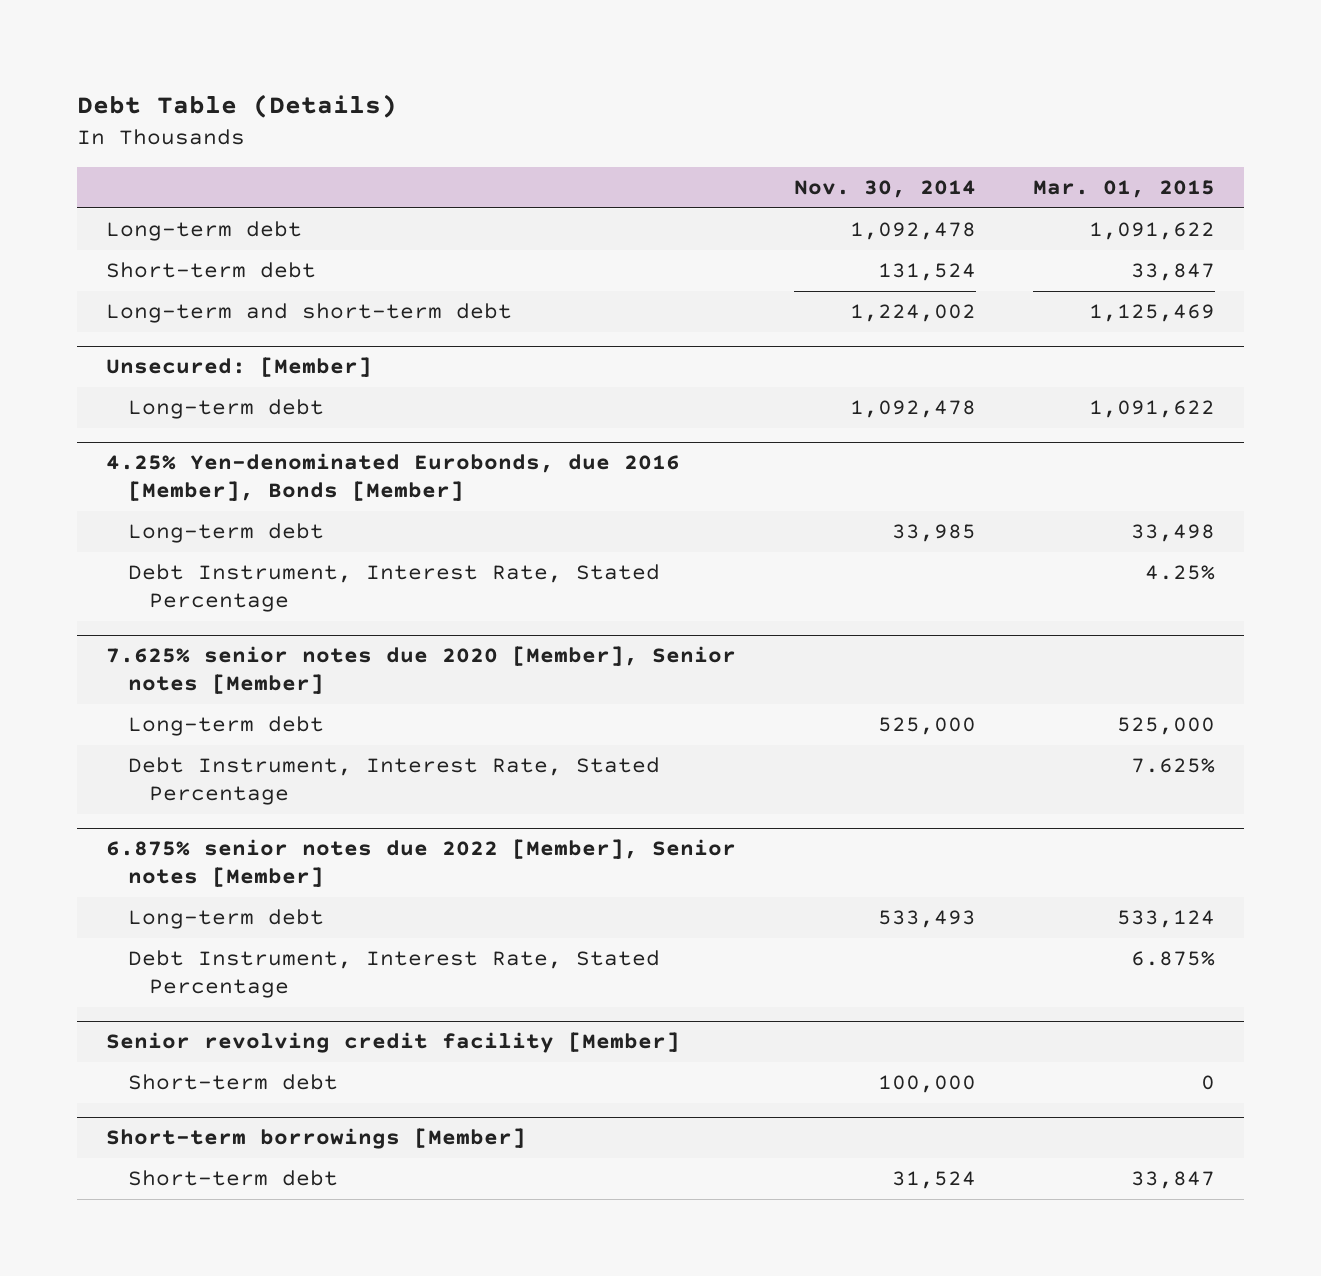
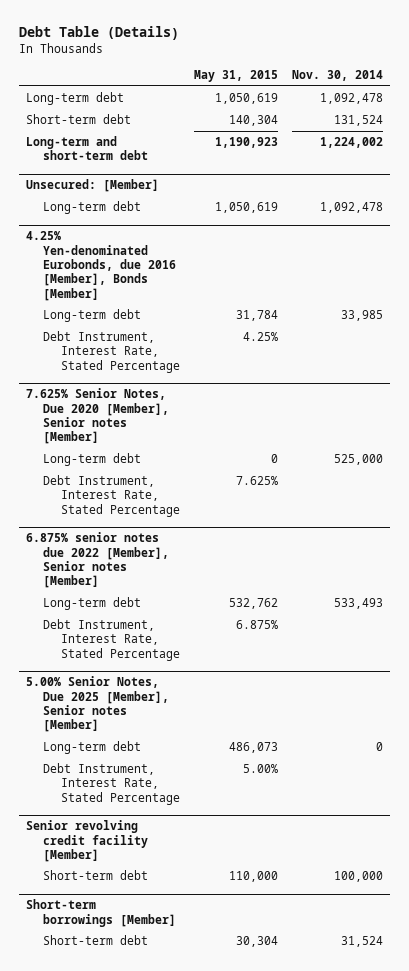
- | Nov. 30, 2014 | Mar. 01, 2015
+ | May 31, 2015 | Nov. 30, 2014
- 7.625% senior notes due 2020 [Member], Senior notes [Member]
+ 7.625% Senior Notes, Due 2020 [Member], Senior notes [Member]
+ 5.00% Senior Notes, Due 2025 [Member], Senior notes [Member]
+ Long-term debt | 486,073 | 0
+ Debt Instrument, Interest Rate, Stated Percentage | 5.00% |

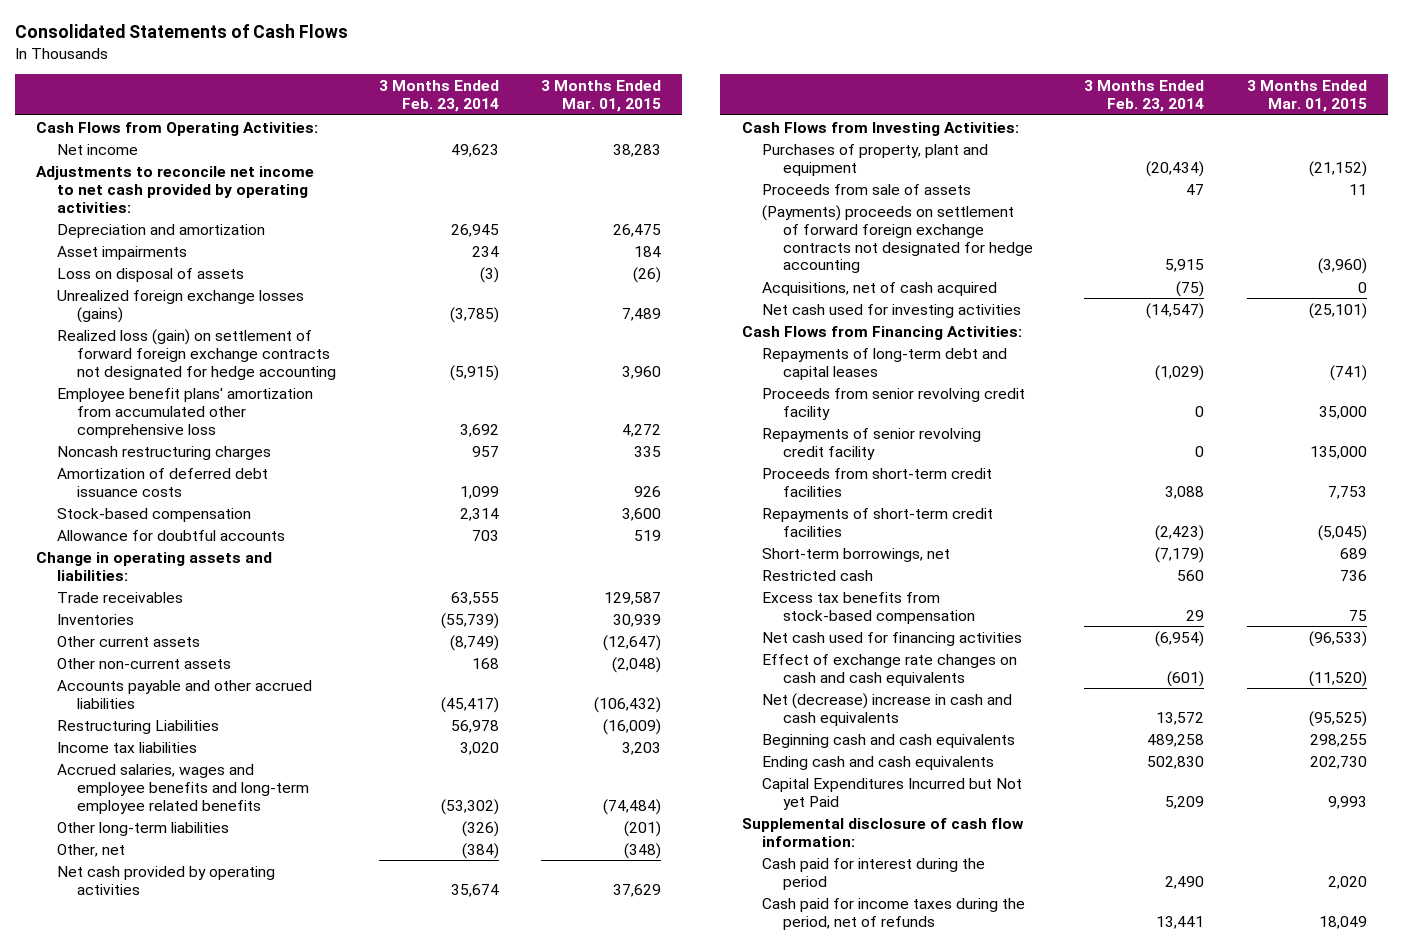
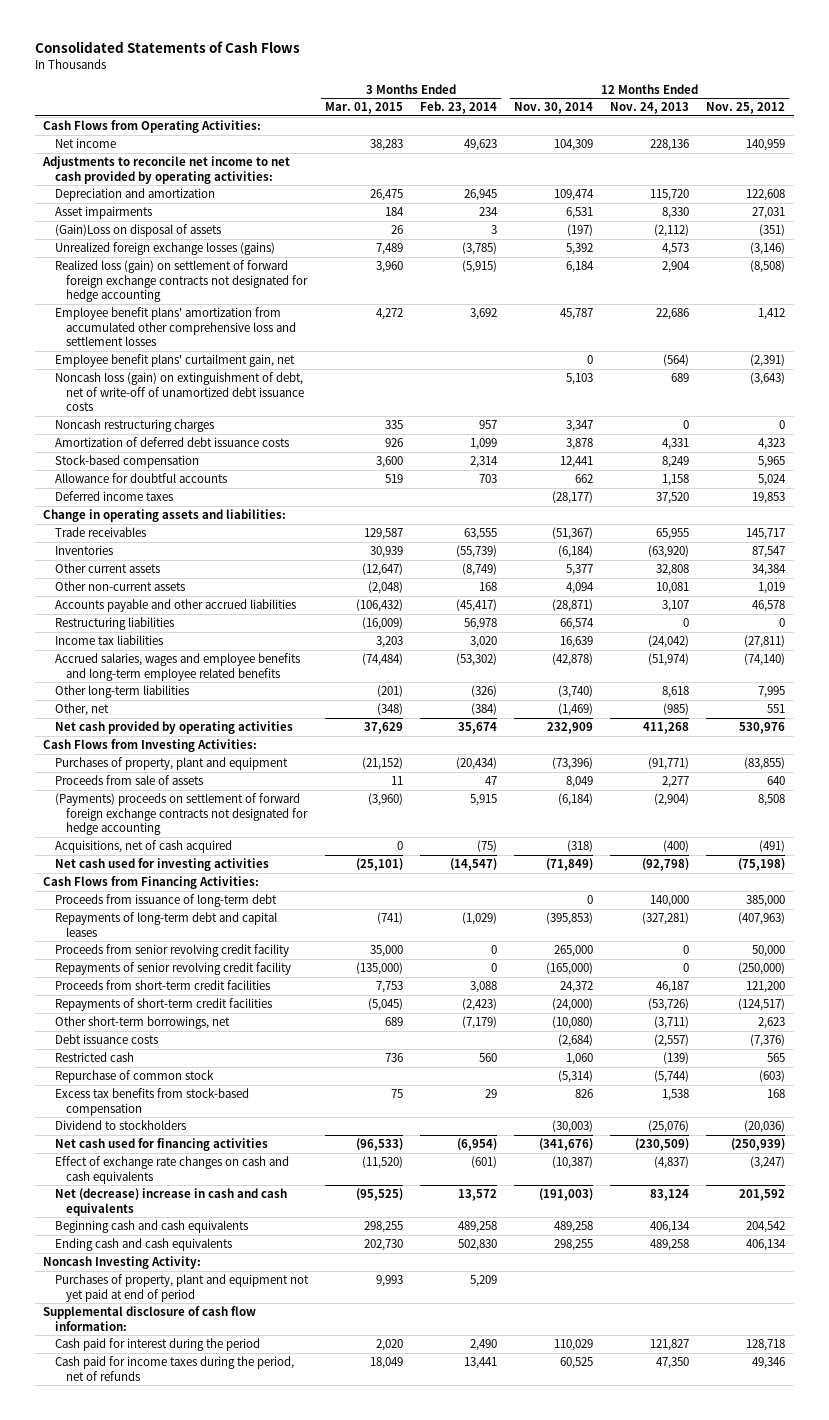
- | 3 Months Ended Feb. 23, 2014 | 3 Months Ended Mar. 01, 2015
+ | 3 Months Ended Mar. 01, 2015 | 3 Months Ended Feb. 23, 2014 | 12 Months Ended Nov. 30, 2014 | 12 Months Ended Nov. 24, 2013 | 12 Months Ended Nov. 25, 2012
- Loss on disposal of assets | (3) | (26)
+ (Gain)Loss on disposal of assets | 26 | 3 | (197) | (2,112) | (351)
- Employee benefit plans' amortization from accumulated other comprehensive loss | 3,692 | 4,272
+ Employee benefit plans' amortization from accumulated other comprehensive loss and settlement losses | 4,272 | 3,692 | 45,787 | 22,686 | 1,412
+ Employee benefit plans' curtailment gain, net | | | 0 | (564) | (2,391)
+ Noncash loss (gain) on extinguishment of debt, net of write-off of unamortized debt issuance costs | | | 5,103 | 689 | (3,643)
+ Deferred income taxes | | | (28,177) | 37,520 | 19,853
- Restructuring Liabilities | 56,978 | (16,009)
+ Restructuring liabilities | (16,009) | 56,978 | 66,574 | 0 | 0
+ Proceeds from issuance of long-term debt | | | 0 | 140,000 | 385,000
- Repayments of senior revolving credit facility | 0 | 135,000
+ Repayments of senior revolving credit facility | (135,000) | 0 | (165,000) | 0 | (250,000)
- Short-term borrowings, net | (7,179) | 689
+ Other short-term borrowings, net | 689 | (7,179) | (10,080) | (3,711) | 2,623
+ Debt issuance costs | | | (2,684) | (2,557) | (7,376)
+ Repurchase of common stock | | | (5,314) | (5,744) | (603)
+ Dividend to stockholders | | | (30,003) | (25,076) | (20,036)
- Capital Expenditures Incurred but Not yet Paid | 5,209 | 9,993
+ Noncash Investing Activity:
+ Purchases of property, plant and equipment not yet paid at end of period | 9,993 | 5,209 | | |

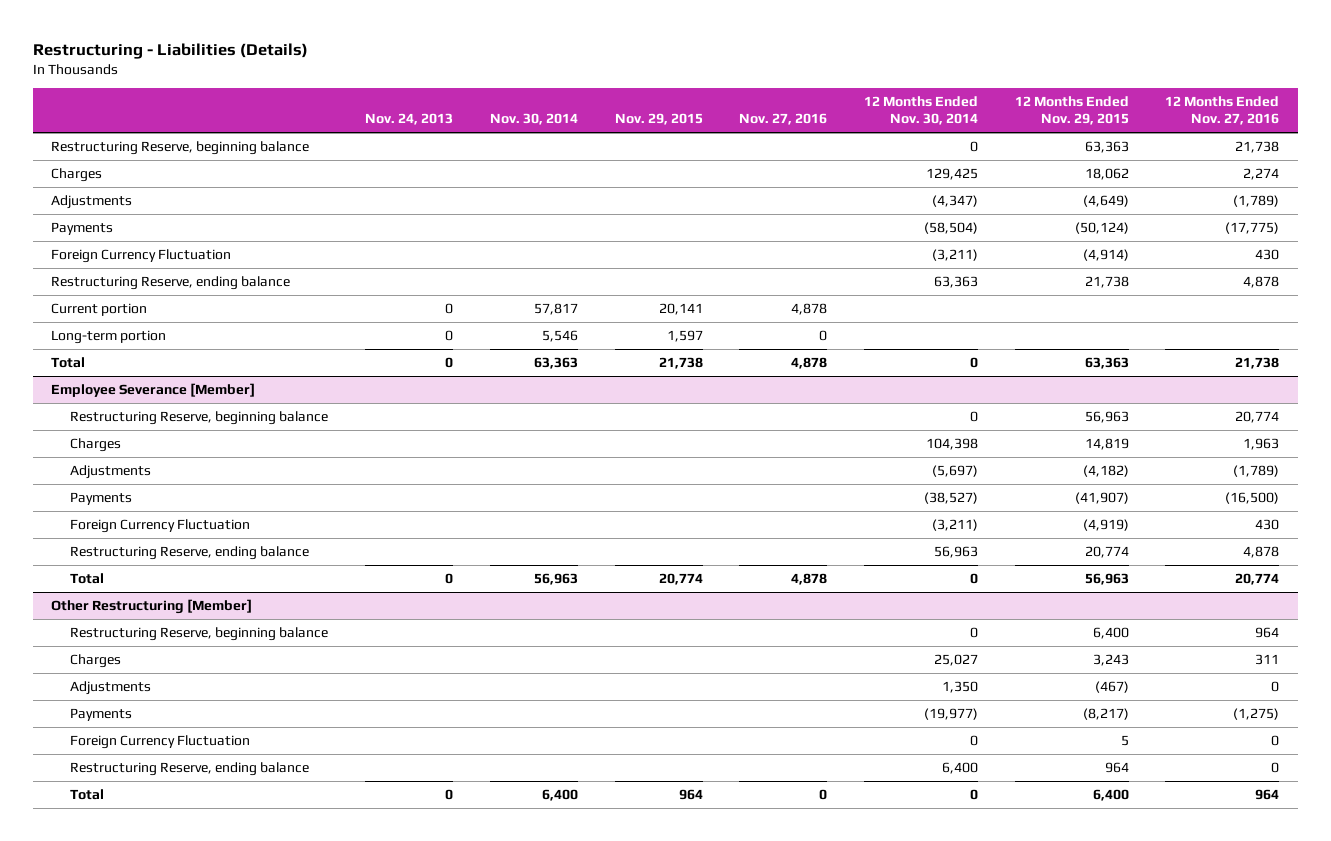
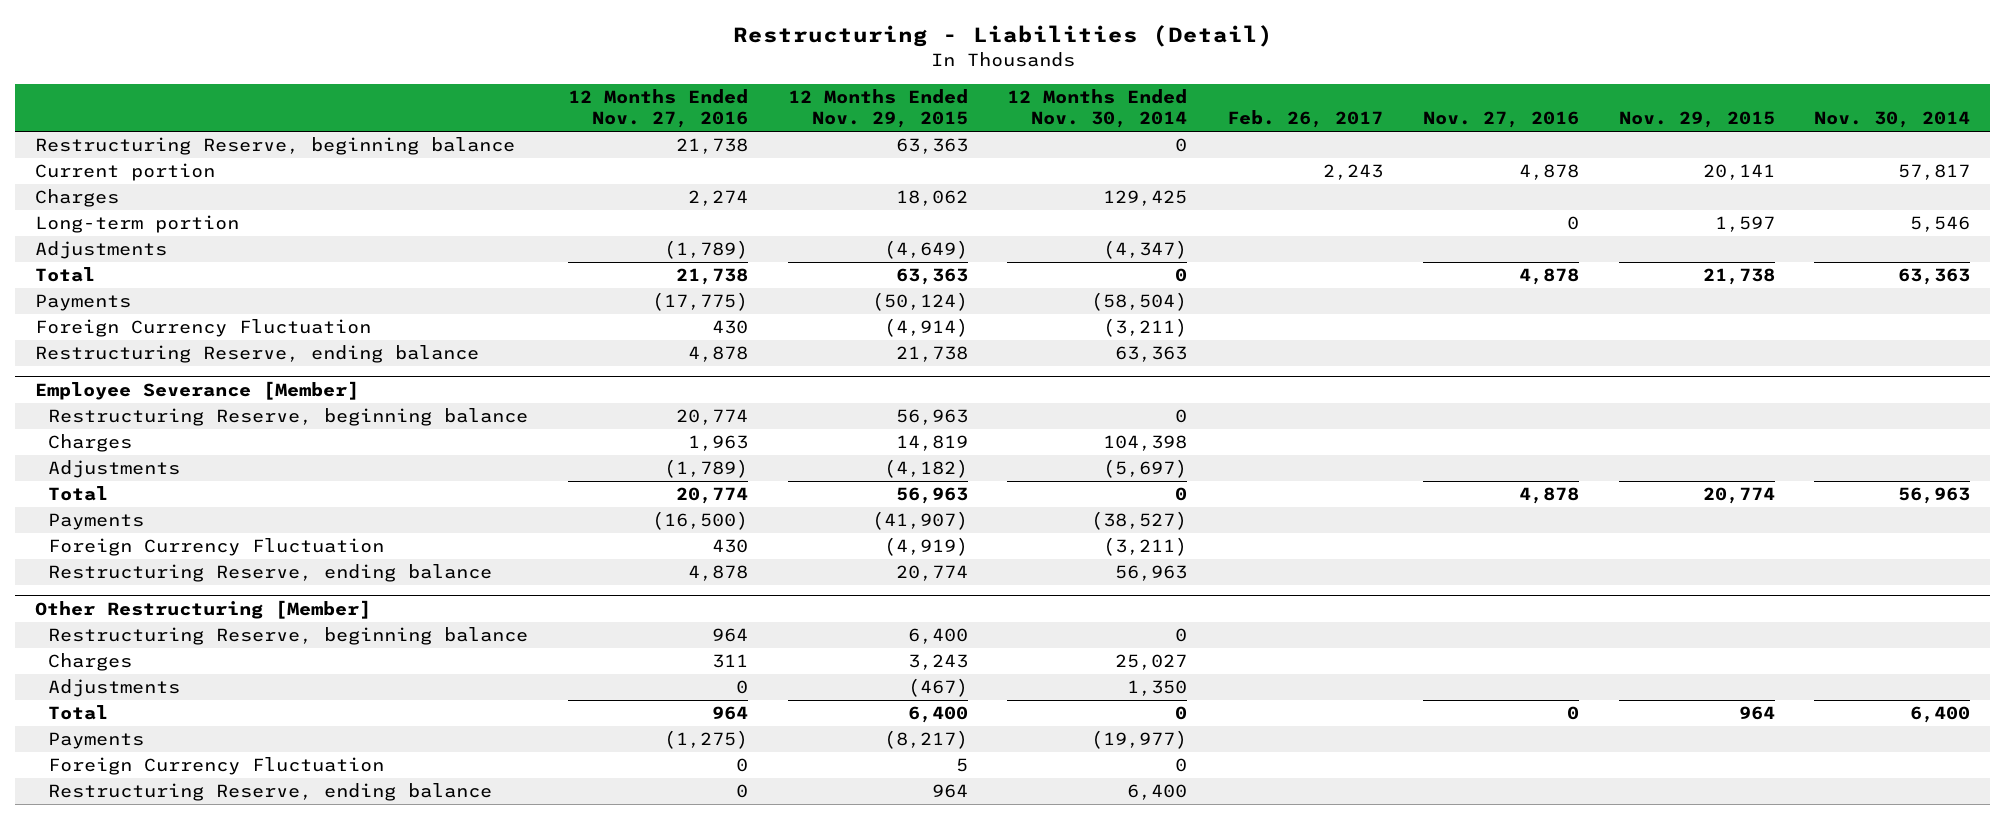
- Restructuring - Liabilities (Details)
+ Restructuring - Liabilities (Detail)
- | Nov. 24, 2013 | Nov. 30, 2014 | Nov. 29, 2015 | Nov. 27, 2016 | 12 Months Ended Nov. 30, 2014 | 12 Months Ended Nov. 29, 2015 | 12 Months Ended Nov. 27, 2016
+ | 12 Months Ended Nov. 27, 2016 | 12 Months Ended Nov. 29, 2015 | 12 Months Ended Nov. 30, 2014 | Feb. 26, 2017 | Nov. 27, 2016 | Nov. 29, 2015 | Nov. 30, 2014
moved up: Current portion | | | | 2,243 | 4,878 | 20,141 | 57,817
moved up: Long-term portion | | | | | 0 | 1,597 | 5,546
moved up: Total | 21,738 | 63,363 | 0 | | 4,878 | 21,738 | 63,363
@ Employee Severance [Member]
moved up: Total | 20,774 | 56,963 | 0 | | 4,878 | 20,774 | 56,963
@ Other Restructuring [Member]
moved up: Total | 964 | 6,400 | 0 | | 0 | 964 | 6,400

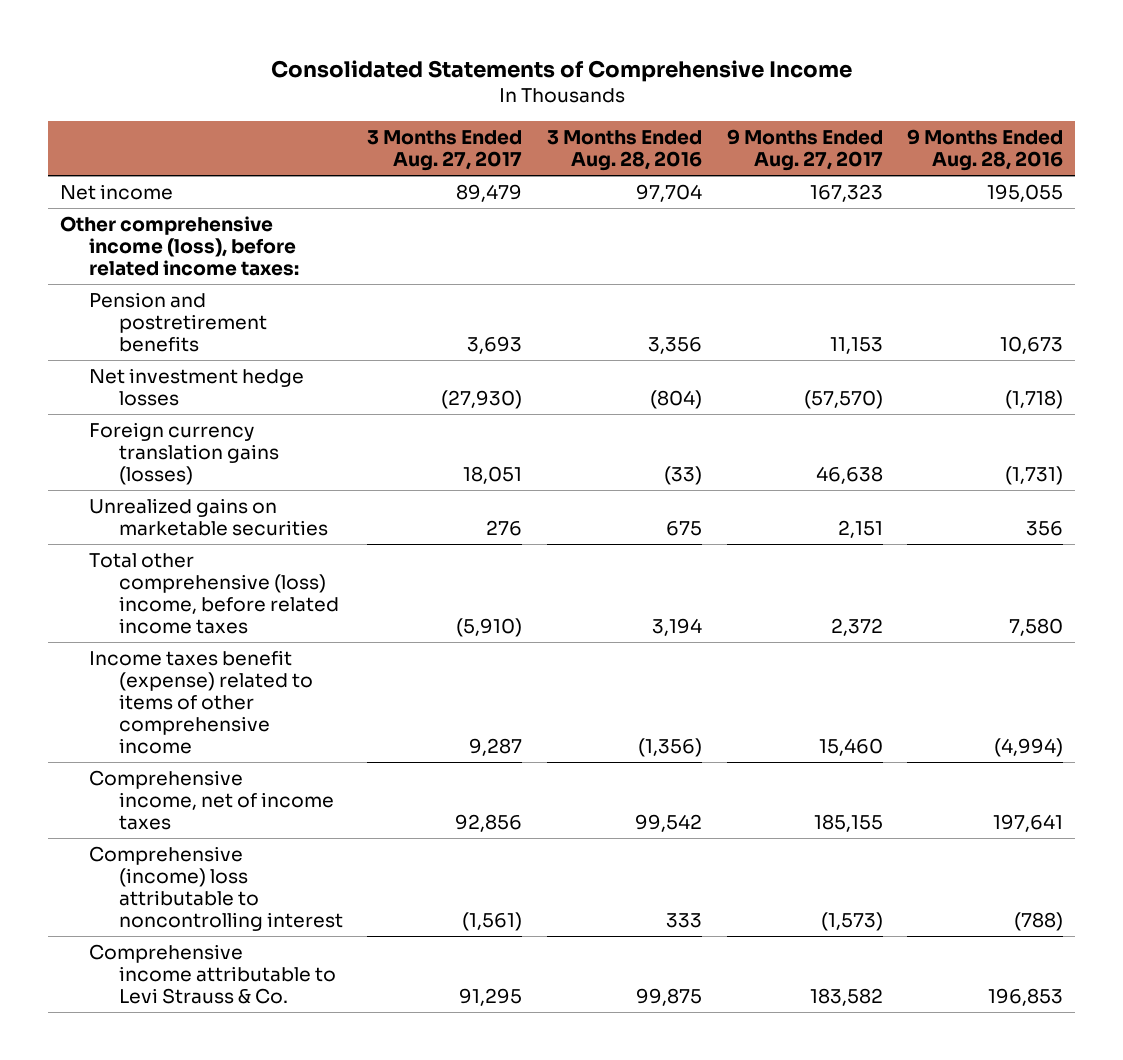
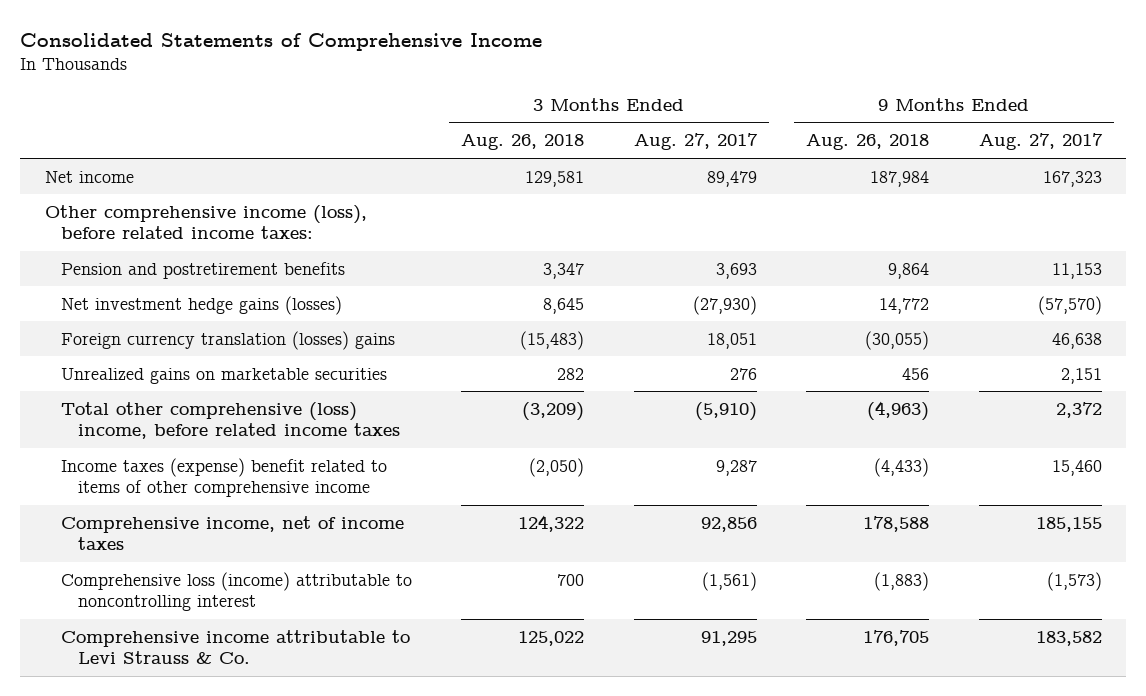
- | 3 Months Ended Aug. 27, 2017 | 3 Months Ended Aug. 28, 2016 | 9 Months Ended Aug. 27, 2017 | 9 Months Ended Aug. 28, 2016
+ | 3 Months Ended Aug. 26, 2018 | 3 Months Ended Aug. 27, 2017 | 9 Months Ended Aug. 26, 2018 | 9 Months Ended Aug. 27, 2017
- Net investment hedge losses | (27,930) | (804) | (57,570) | (1,718)
- Foreign currency translation gains (losses) | 18,051 | (33) | 46,638 | (1,731)
+ Net investment hedge gains (losses) | 8,645 | (27,930) | 14,772 | (57,570)
+ Foreign currency translation (losses) gains | (15,483) | 18,051 | (30,055) | 46,638
- Income taxes benefit (expense) related to items of other comprehensive income | 9,287 | (1,356) | 15,460 | (4,994)
+ Income taxes (expense) benefit related to items of other comprehensive income | (2,050) | 9,287 | (4,433) | 15,460
- Comprehensive (income) loss attributable to noncontrolling interest | (1,561) | 333 | (1,573) | (788)
+ Comprehensive loss (income) attributable to noncontrolling interest | 700 | (1,561) | (1,883) | (1,573)

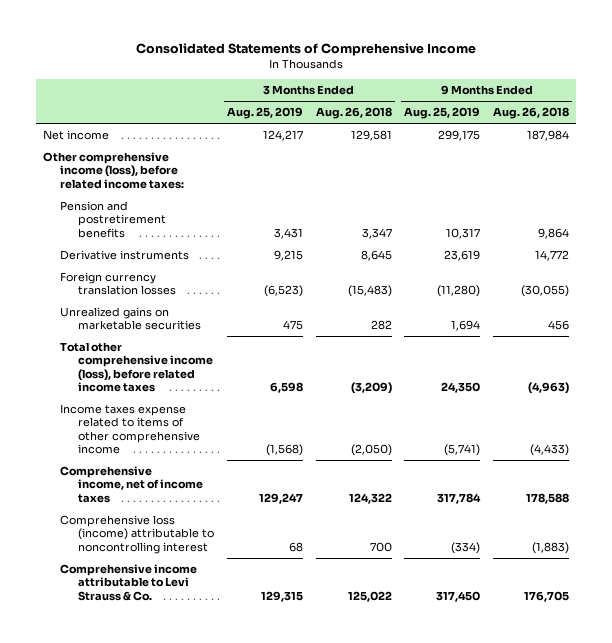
- | 3 Months Ended Aug. 26, 2018 | 3 Months Ended Aug. 27, 2017 | 9 Months Ended Aug. 26, 2018 | 9 Months Ended Aug. 27, 2017
+ | 3 Months Ended Aug. 25, 2019 | 3 Months Ended Aug. 26, 2018 | 9 Months Ended Aug. 25, 2019 | 9 Months Ended Aug. 26, 2018
- Net investment hedge gains (losses) | 8,645 | (27,930) | 14,772 | (57,570)
- Foreign currency translation (losses) gains | (15,483) | 18,051 | (30,055) | 46,638
+ Derivative instruments | 9,215 | 8,645 | 23,619 | 14,772
+ Foreign currency translation losses | (6,523) | (15,483) | (11,280) | (30,055)
- Total other comprehensive (loss) income, before related income taxes | (3,209) | (5,910) | (4,963) | 2,372
- Income taxes (expense) benefit related to items of other comprehensive income | (2,050) | 9,287 | (4,433) | 15,460
+ Total other comprehensive income (loss), before related income taxes | 6,598 | (3,209) | 24,350 | (4,963)
+ Income taxes expense related to items of other comprehensive income | (1,568) | (2,050) | (5,741) | (4,433)

